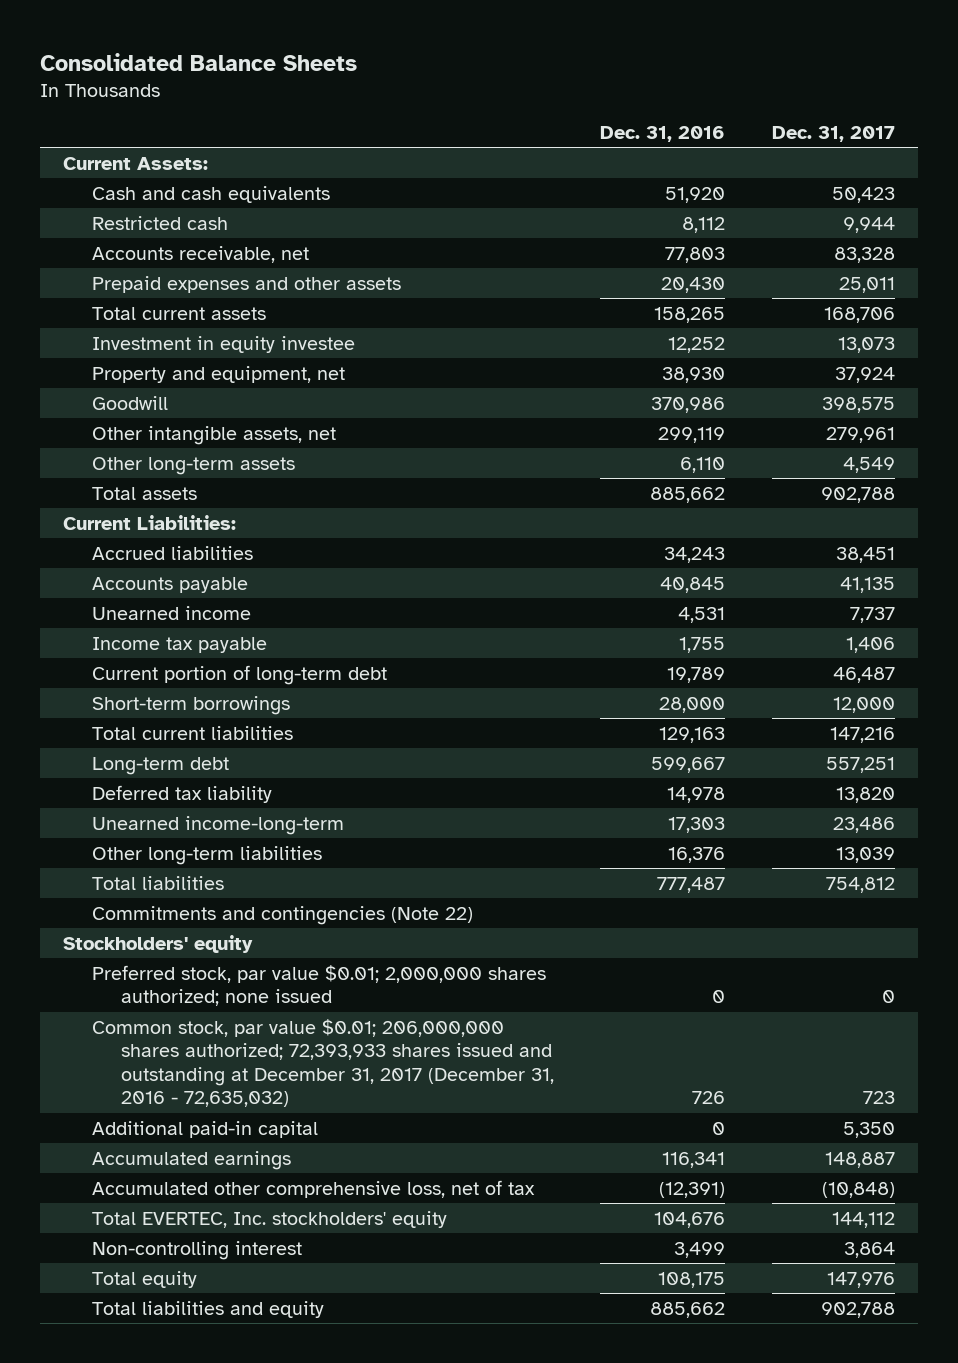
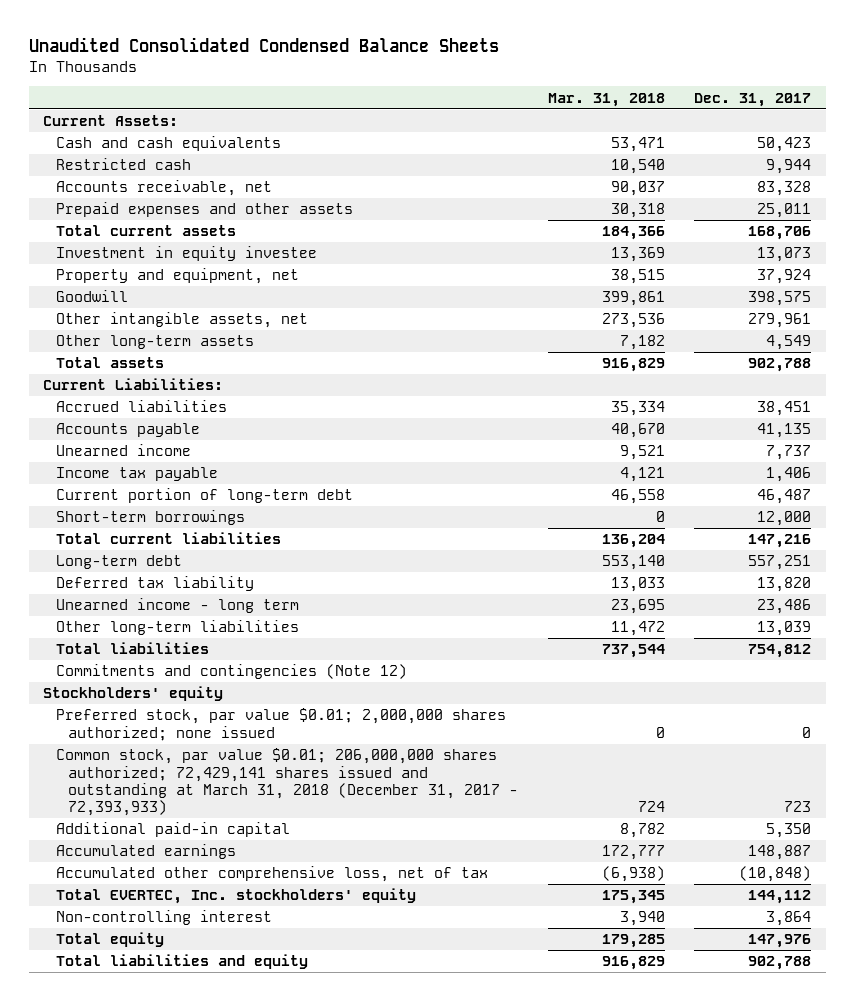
- Consolidated Balance Sheets
+ Unaudited Consolidated Condensed Balance Sheets
- | Dec. 31, 2016 | Dec. 31, 2017
+ | Mar. 31, 2018 | Dec. 31, 2017
- Unearned income-long-term | 17,303 | 23,486
+ Unearned income - long term | 23,695 | 23,486
- Commitments and contingencies (Note 22)
+ Commitments and contingencies (Note 12)
- Common stock, par value $0.01; 206,000,000 shares authorized; 72,393,933 shares issued and outstanding at December 31, 2017 (December 31, 2016 - 72,635,032) | 726 | 723
+ Common stock, par value $0.01; 206,000,000 shares authorized; 72,429,141 shares issued and outstanding at March 31, 2018 (December 31, 2017 - 72,393,933) | 724 | 723

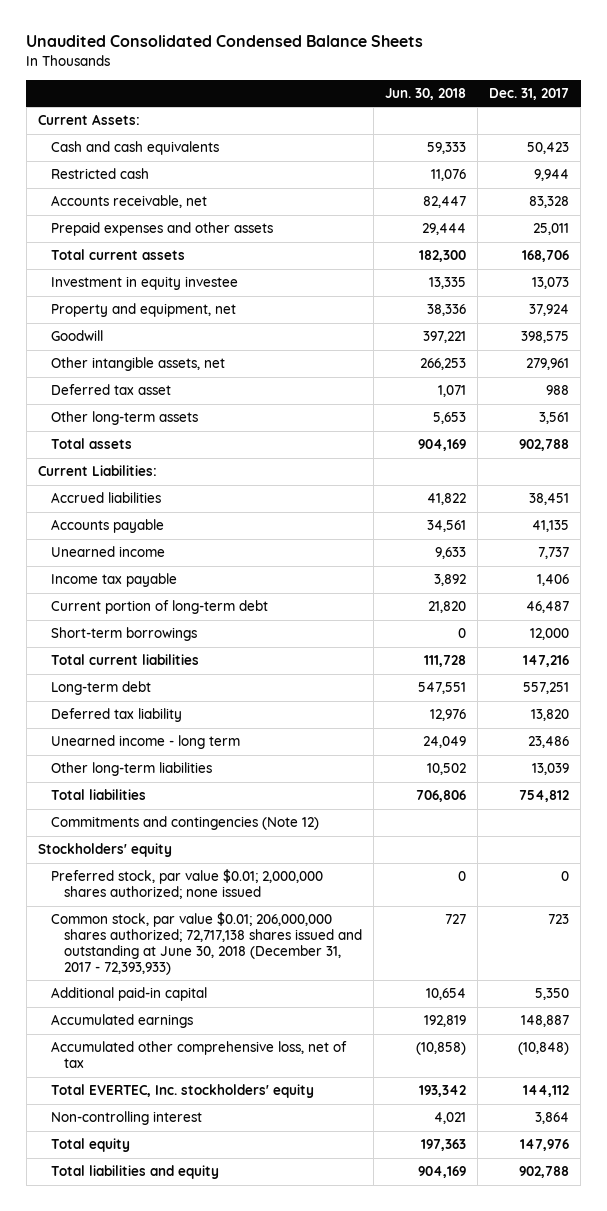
- | Mar. 31, 2018 | Dec. 31, 2017
+ | Jun. 30, 2018 | Dec. 31, 2017
- Other long-term assets | 7,182 | 4,549
+ Deferred tax asset | 1,071 | 988
+ Other long-term assets | 5,653 | 3,561
- Common stock, par value $0.01; 206,000,000 shares authorized; 72,429,141 shares issued and outstanding at March 31, 2018 (December 31, 2017 - 72,393,933) | 724 | 723
+ Common stock, par value $0.01; 206,000,000 shares authorized; 72,717,138 shares issued and outstanding at June 30, 2018 (December 31, 2017 - 72,393,933) | 727 | 723

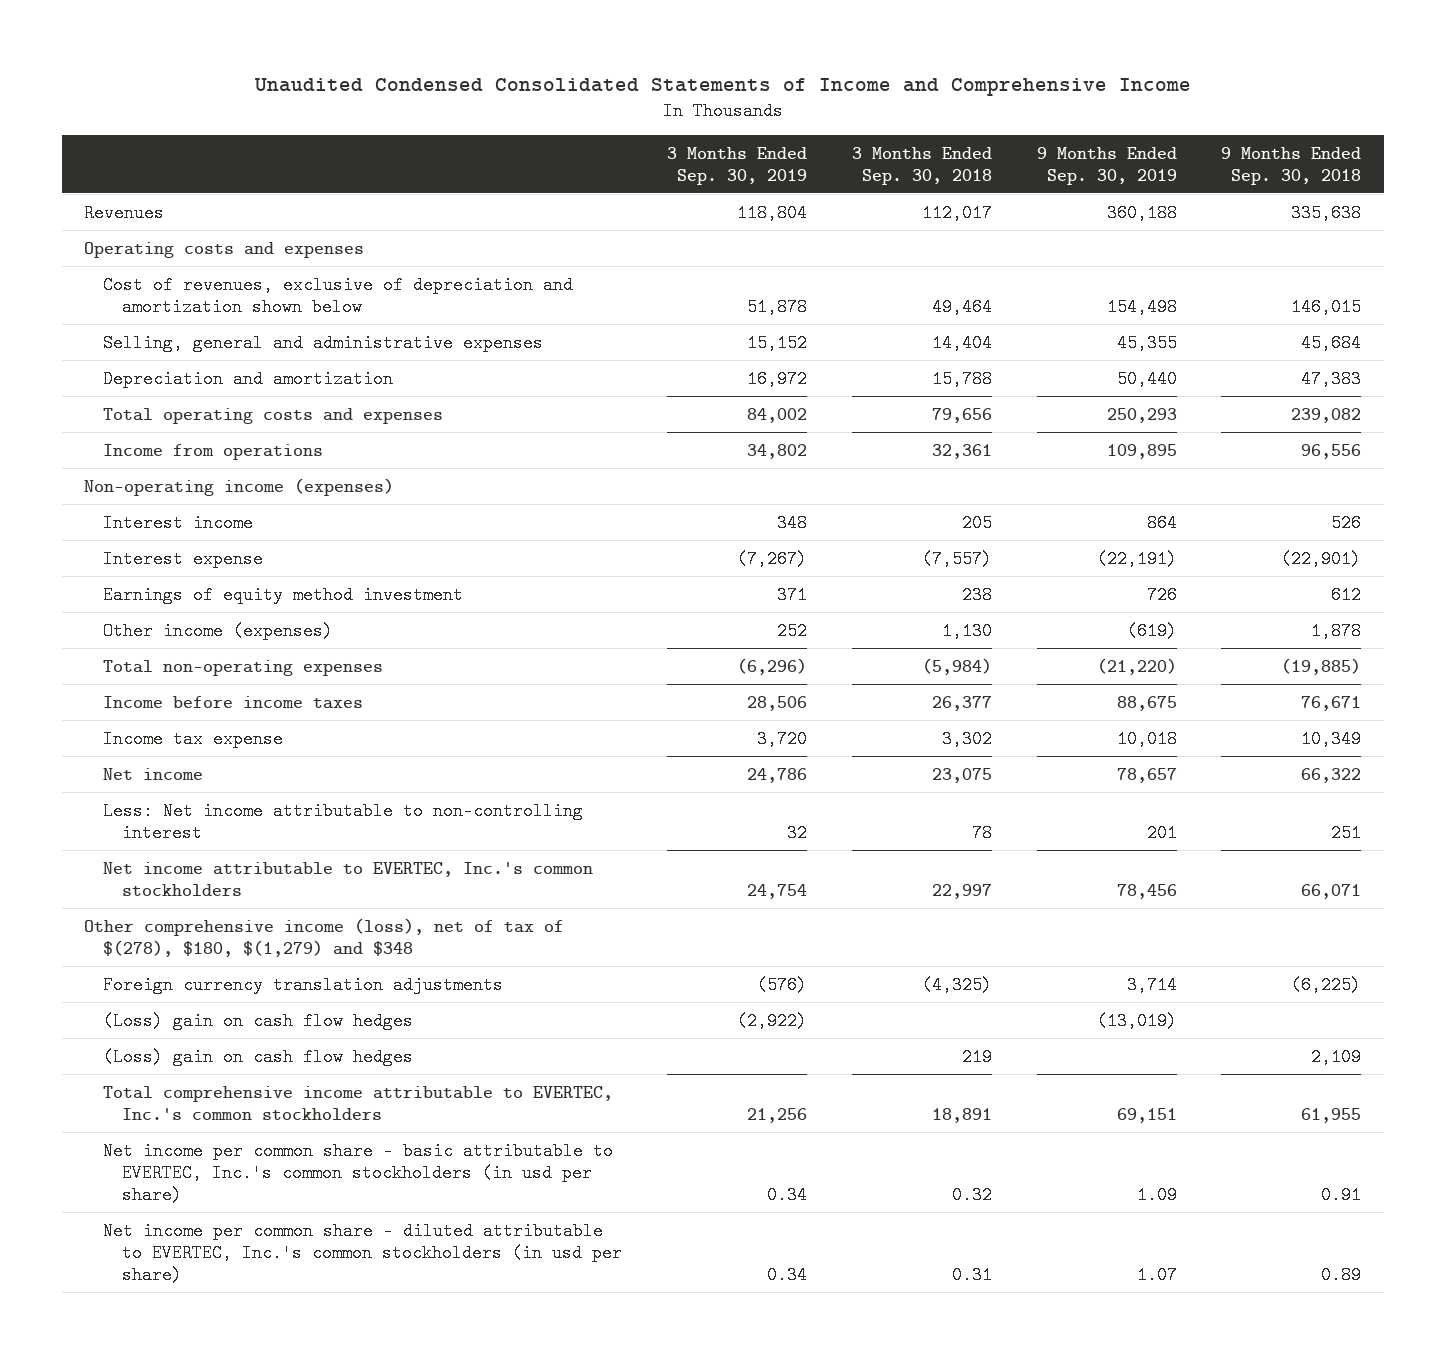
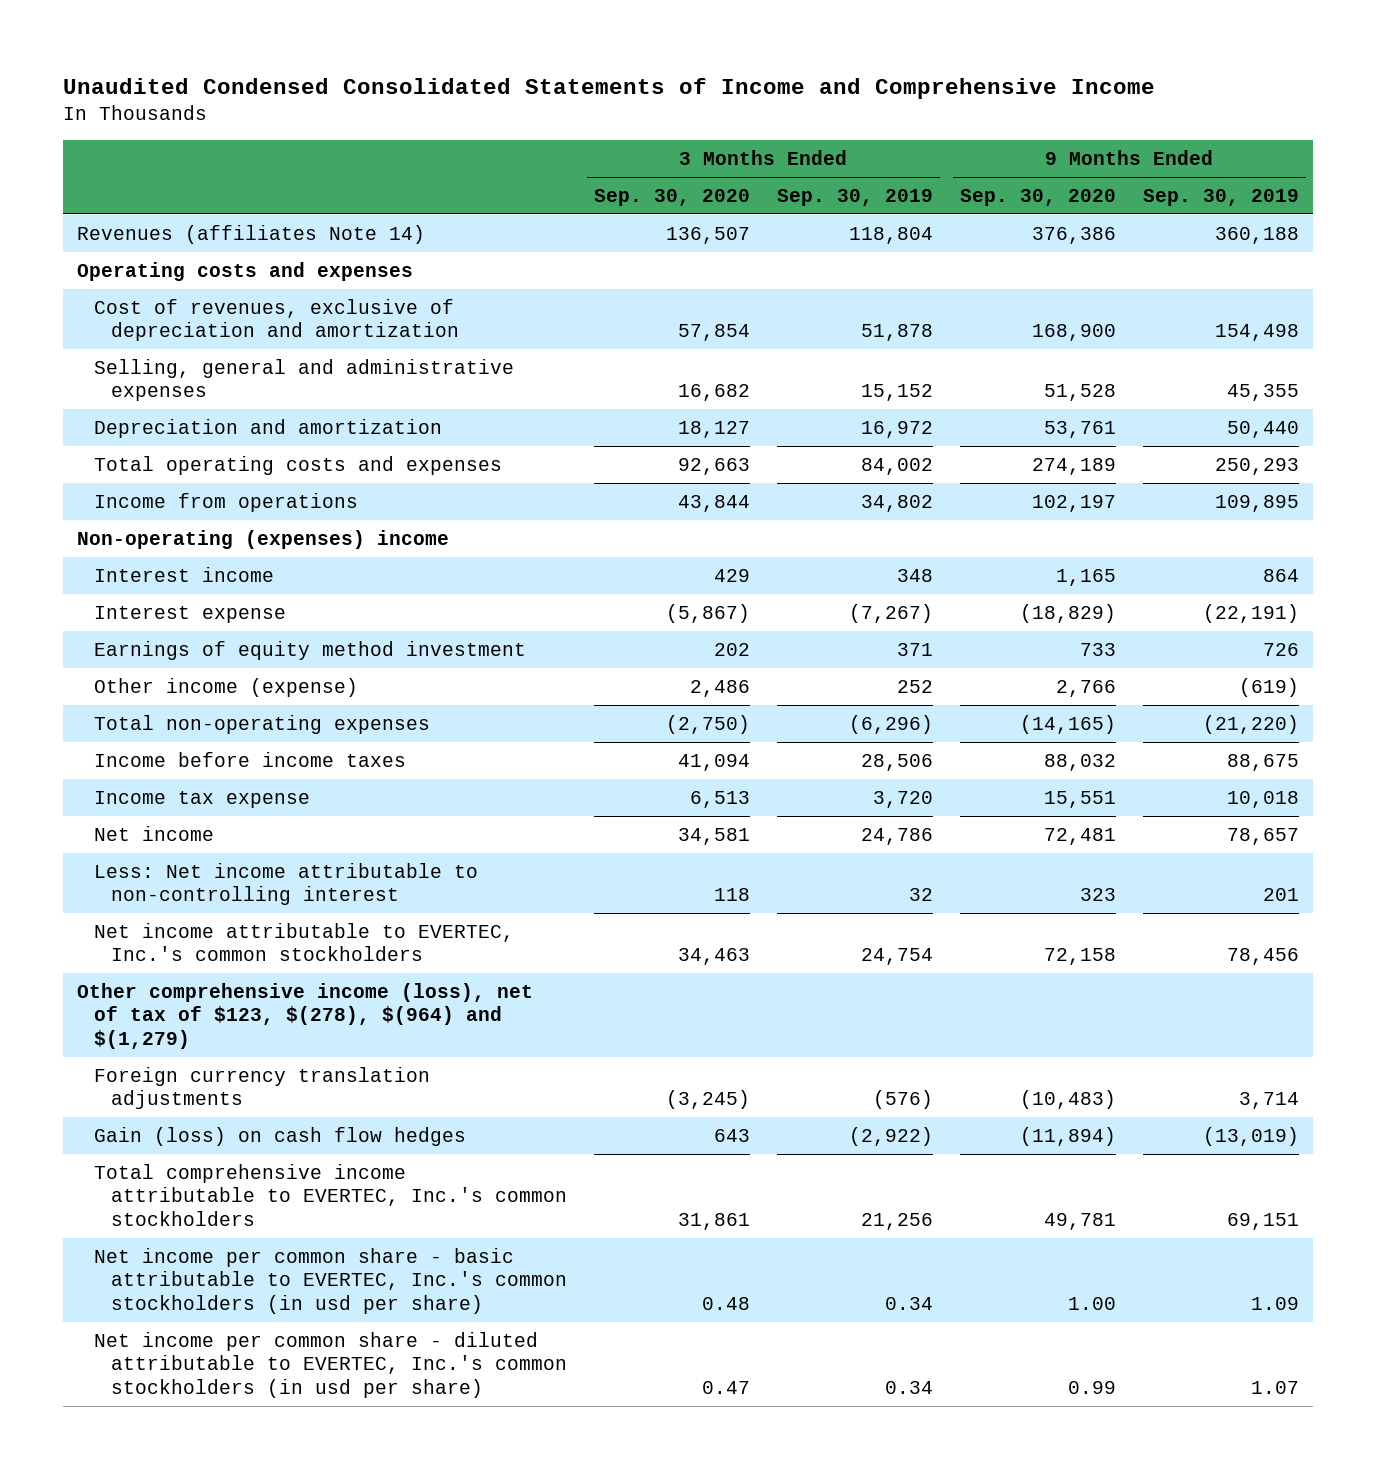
- | 3 Months Ended Sep. 30, 2019 | 3 Months Ended Sep. 30, 2018 | 9 Months Ended Sep. 30, 2019 | 9 Months Ended Sep. 30, 2018
+ | 3 Months Ended Sep. 30, 2020 | 3 Months Ended Sep. 30, 2019 | 9 Months Ended Sep. 30, 2020 | 9 Months Ended Sep. 30, 2019
- Revenues | 118,804 | 112,017 | 360,188 | 335,638
+ Revenues (affiliates Note 14) | 136,507 | 118,804 | 376,386 | 360,188
- Cost of revenues, exclusive of depreciation and amortization shown below | 51,878 | 49,464 | 154,498 | 146,015
+ Cost of revenues, exclusive of depreciation and amortization | 57,854 | 51,878 | 168,900 | 154,498
- Non-operating income (expenses)
+ Non-operating (expenses) income
- Other income (expenses) | 252 | 1,130 | (619) | 1,878
+ Other income (expense) | 2,486 | 252 | 2,766 | (619)
- Other comprehensive income (loss), net of tax of $(278), $180, $(1,279) and $348
+ Other comprehensive income (loss), net of tax of $123, $(278), $(964) and $(1,279)
- (Loss) gain on cash flow hedges | (2,922) | | (13,019) |
- (Loss) gain on cash flow hedges | | 219 | | 2,109
+ Gain (loss) on cash flow hedges | 643 | (2,922) | (11,894) | (13,019)

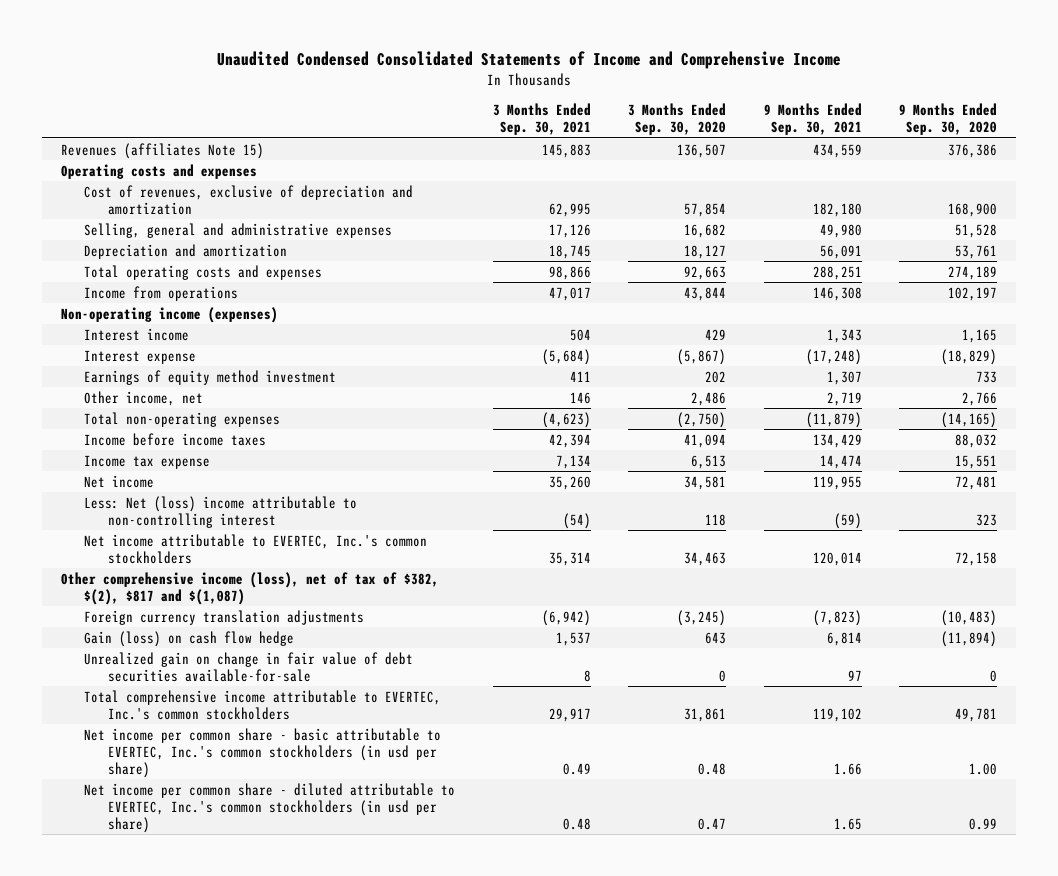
- | 3 Months Ended Sep. 30, 2020 | 3 Months Ended Sep. 30, 2019 | 9 Months Ended Sep. 30, 2020 | 9 Months Ended Sep. 30, 2019
+ | 3 Months Ended Sep. 30, 2021 | 3 Months Ended Sep. 30, 2020 | 9 Months Ended Sep. 30, 2021 | 9 Months Ended Sep. 30, 2020
- Revenues (affiliates Note 14) | 136,507 | 118,804 | 376,386 | 360,188
+ Revenues (affiliates Note 15) | 145,883 | 136,507 | 434,559 | 376,386
- Non-operating (expenses) income
+ Non-operating income (expenses)
- Other income (expense) | 2,486 | 252 | 2,766 | (619)
+ Other income, net | 146 | 2,486 | 2,719 | 2,766
- Less: Net income attributable to non-controlling interest | 118 | 32 | 323 | 201
+ Less: Net (loss) income attributable to non-controlling interest | (54) | 118 | (59) | 323
- Other comprehensive income (loss), net of tax of $123, $(278), $(964) and $(1,279)
+ Other comprehensive income (loss), net of tax of $382, $(2), $817 and $(1,087)
- Gain (loss) on cash flow hedges | 643 | (2,922) | (11,894) | (13,019)
+ Gain (loss) on cash flow hedge | 1,537 | 643 | 6,814 | (11,894)
+ Unrealized gain on change in fair value of debt securities available-for-sale | 8 | 0 | 97 | 0

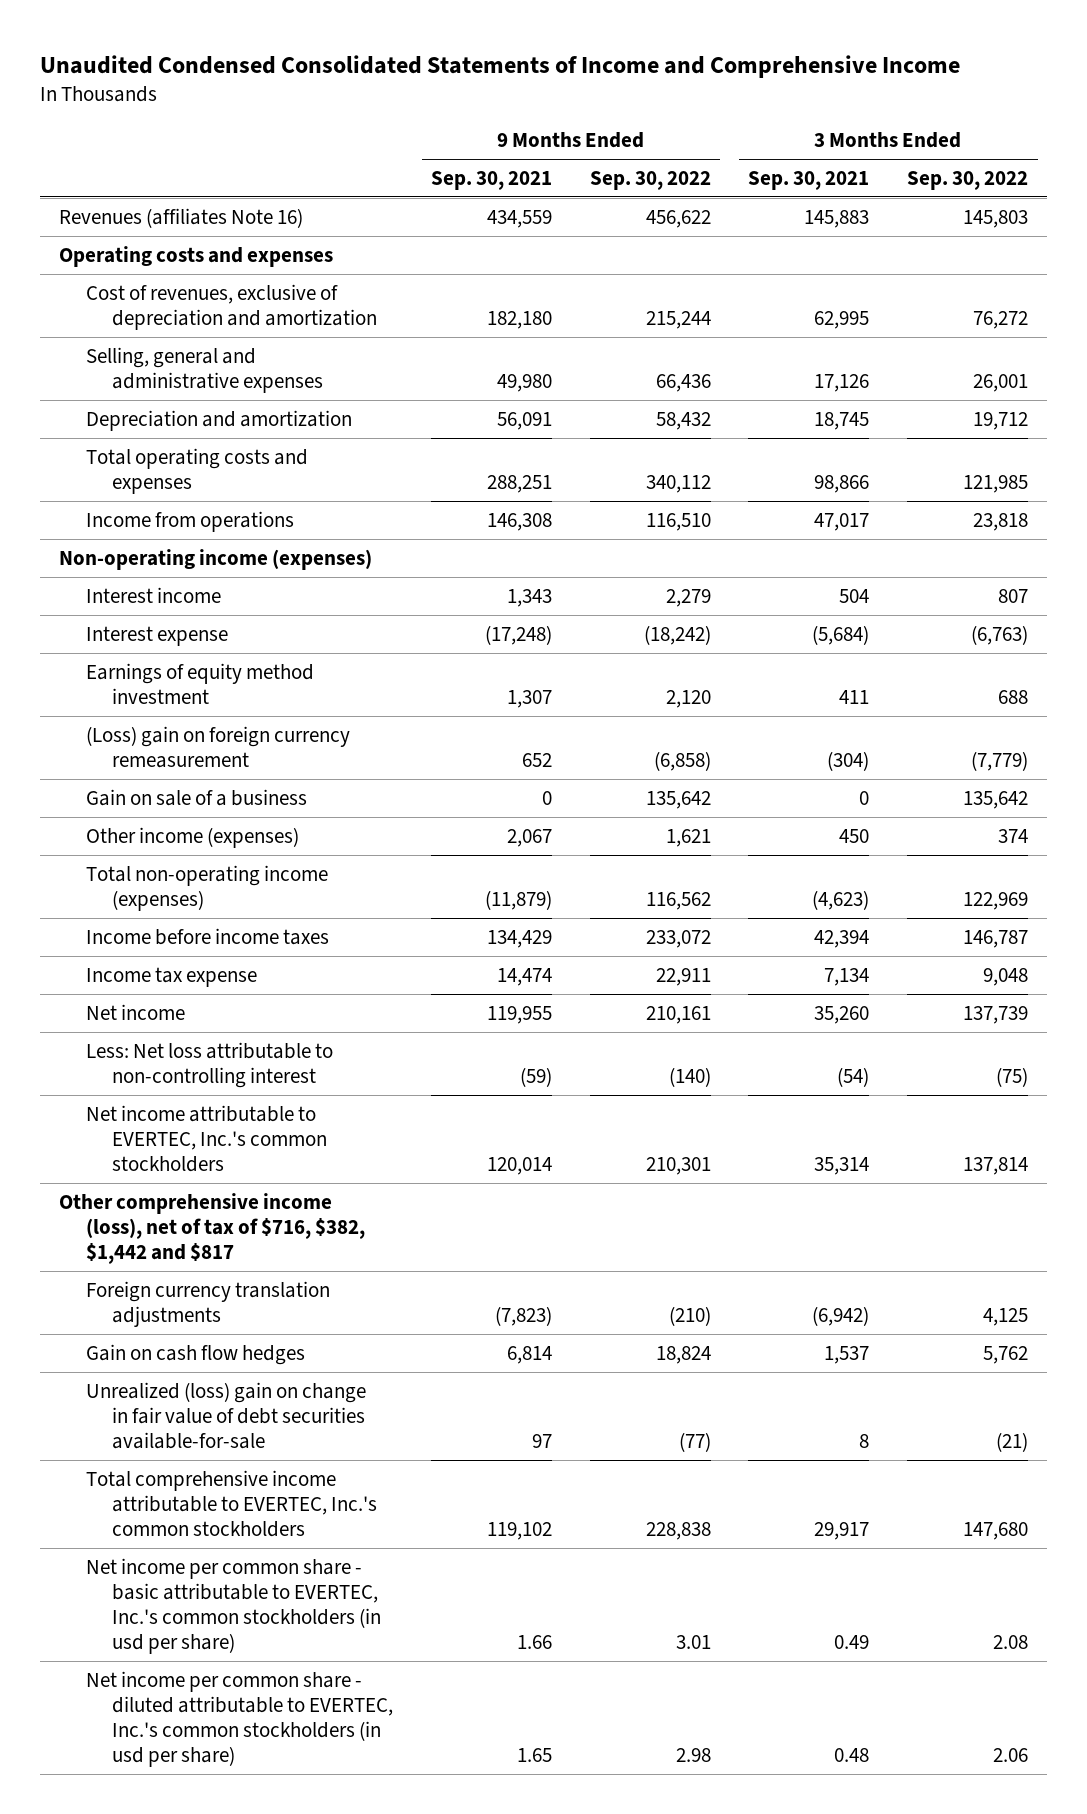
- | 3 Months Ended Sep. 30, 2021 | 3 Months Ended Sep. 30, 2020 | 9 Months Ended Sep. 30, 2021 | 9 Months Ended Sep. 30, 2020
+ | 9 Months Ended Sep. 30, 2021 | 9 Months Ended Sep. 30, 2022 | 3 Months Ended Sep. 30, 2021 | 3 Months Ended Sep. 30, 2022
- Revenues (affiliates Note 15) | 145,883 | 136,507 | 434,559 | 376,386
+ Revenues (affiliates Note 16) | 434,559 | 456,622 | 145,883 | 145,803
- Other income, net | 146 | 2,486 | 2,719 | 2,766
- Total non-operating expenses | (4,623) | (2,750) | (11,879) | (14,165)
+ (Loss) gain on foreign currency remeasurement | 652 | (6,858) | (304) | (7,779)
+ Gain on sale of a business | 0 | 135,642 | 0 | 135,642
+ Other income (expenses) | 2,067 | 1,621 | 450 | 374
+ Total non-operating income (expenses) | (11,879) | 116,562 | (4,623) | 122,969
- Less: Net (loss) income attributable to non-controlling interest | (54) | 118 | (59) | 323
+ Less: Net loss attributable to non-controlling interest | (59) | (140) | (54) | (75)
- Other comprehensive income (loss), net of tax of $382, $(2), $817 and $(1,087)
+ Other comprehensive income (loss), net of tax of $716, $382, $1,442 and $817
- Gain (loss) on cash flow hedge | 1,537 | 643 | 6,814 | (11,894)
- Unrealized gain on change in fair value of debt securities available-for-sale | 8 | 0 | 97 | 0
+ Gain on cash flow hedges | 6,814 | 18,824 | 1,537 | 5,762
+ Unrealized (loss) gain on change in fair value of debt securities available-for-sale | 97 | (77) | 8 | (21)

